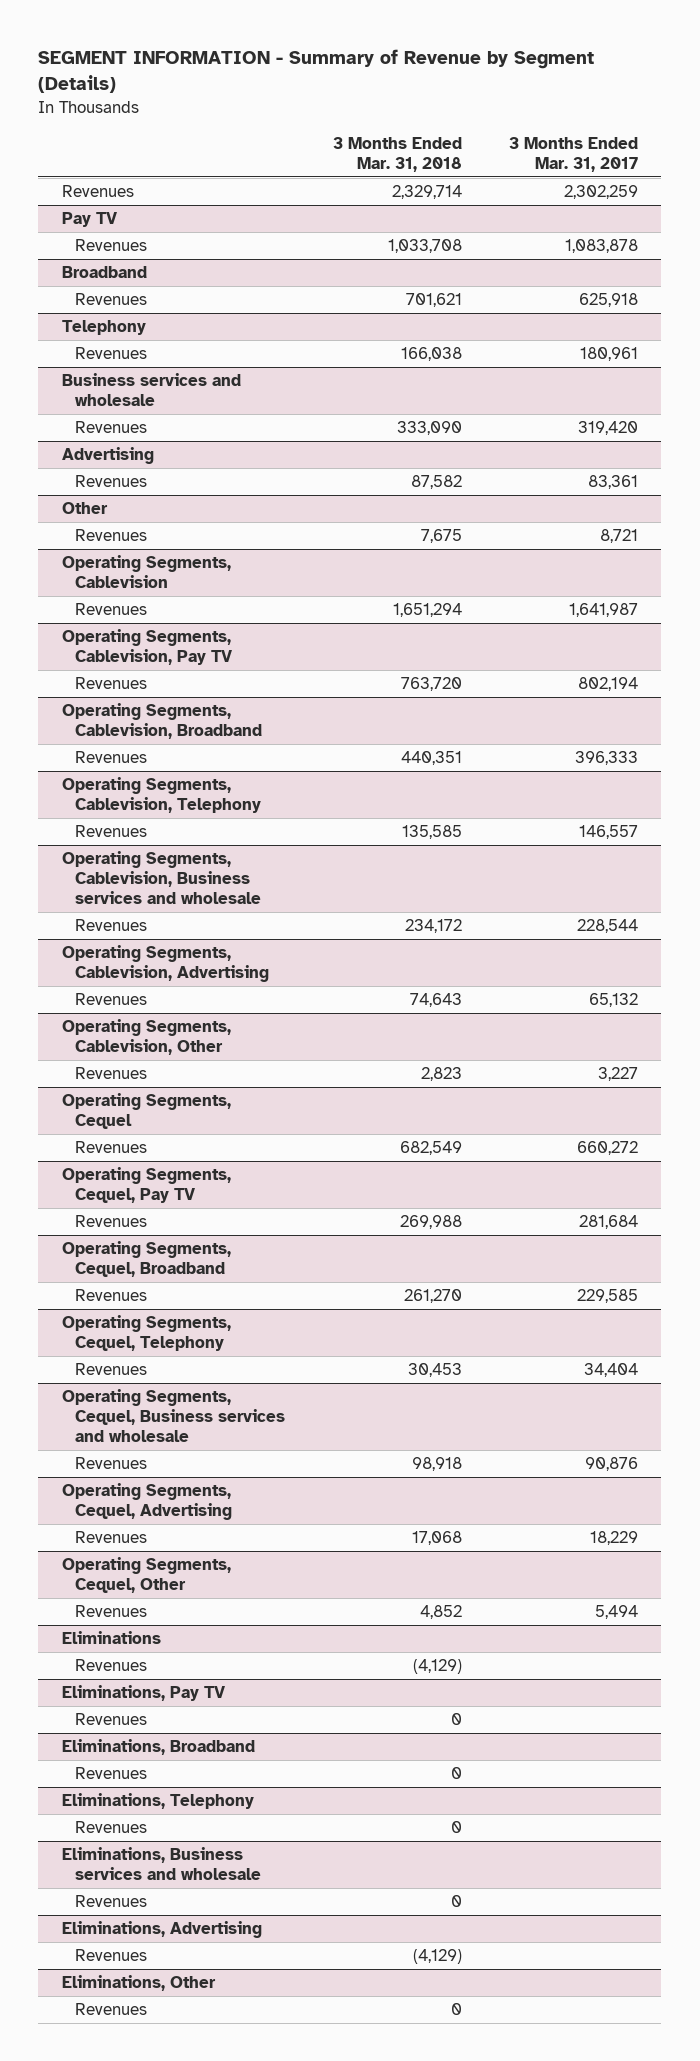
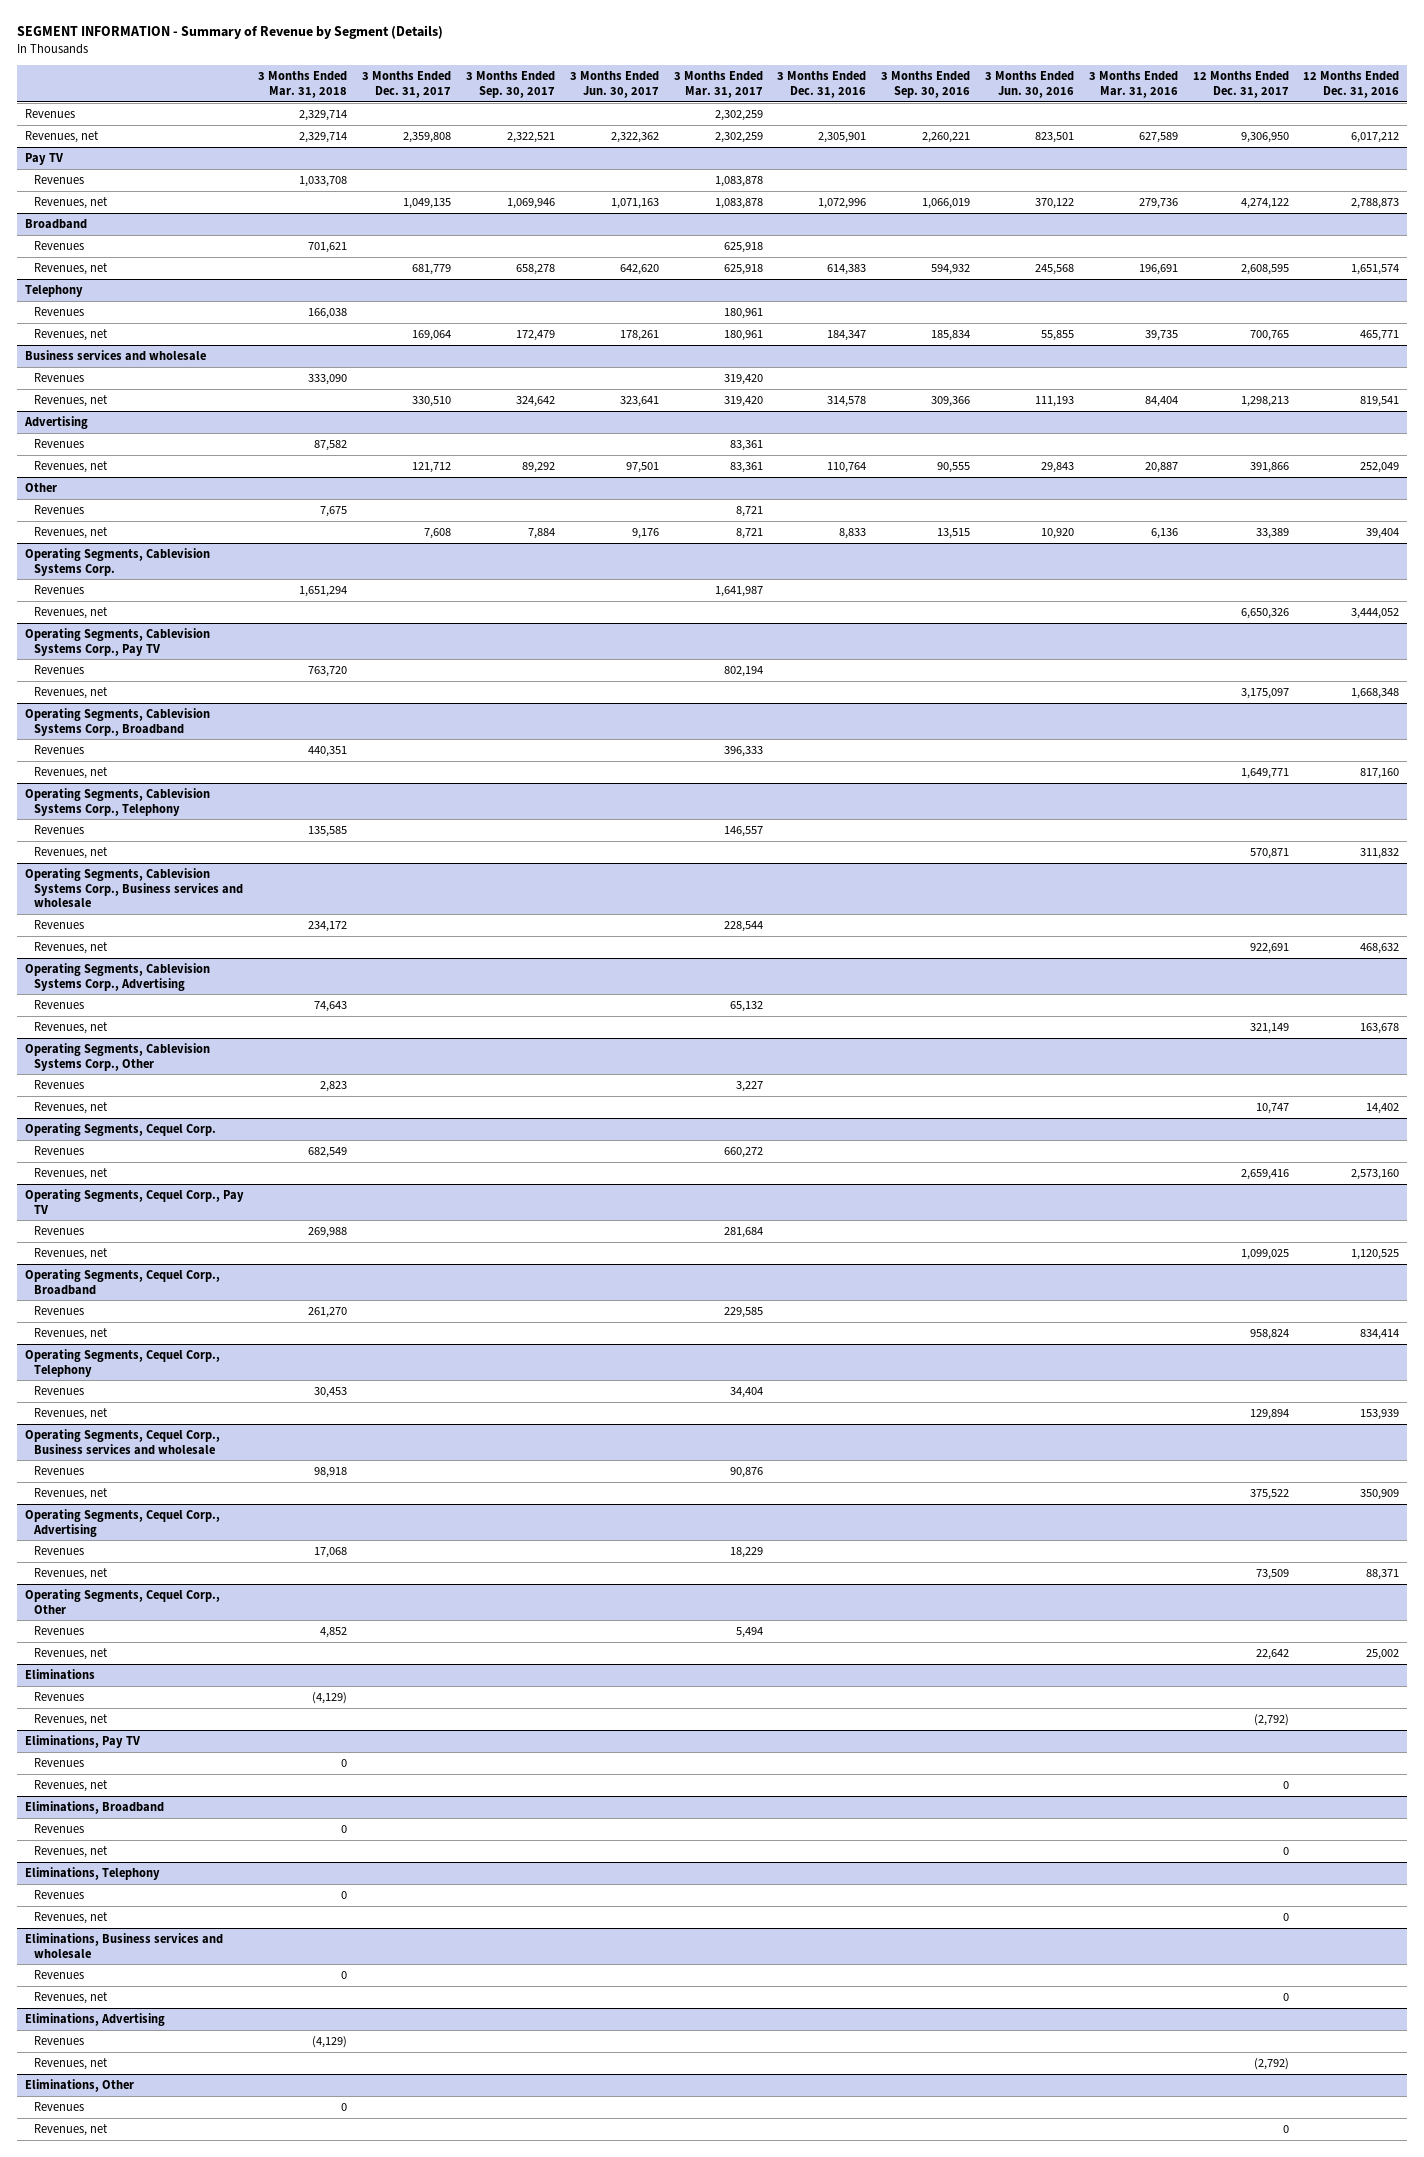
- | 3 Months Ended Mar. 31, 2018 | 3 Months Ended Mar. 31, 2017
+ | 3 Months Ended Mar. 31, 2018 | 3 Months Ended Dec. 31, 2017 | 3 Months Ended Sep. 30, 2017 | 3 Months Ended Jun. 30, 2017 | 3 Months Ended Mar. 31, 2017 | 3 Months Ended Dec. 31, 2016 | 3 Months Ended Sep. 30, 2016 | 3 Months Ended Jun. 30, 2016 | 3 Months Ended Mar. 31, 2016 | 12 Months Ended Dec. 31, 2017 | 12 Months Ended Dec. 31, 2016
+ Revenues, net | 2,329,714 | 2,359,808 | 2,322,521 | 2,322,362 | 2,302,259 | 2,305,901 | 2,260,221 | 823,501 | 627,589 | 9,306,950 | 6,017,212
@ Pay TV
+ Revenues, net | | 1,049,135 | 1,069,946 | 1,071,163 | 1,083,878 | 1,072,996 | 1,066,019 | 370,122 | 279,736 | 4,274,122 | 2,788,873
@ Broadband
+ Revenues, net | | 681,779 | 658,278 | 642,620 | 625,918 | 614,383 | 594,932 | 245,568 | 196,691 | 2,608,595 | 1,651,574
@ Telephony
+ Revenues, net | | 169,064 | 172,479 | 178,261 | 180,961 | 184,347 | 185,834 | 55,855 | 39,735 | 700,765 | 465,771
@ Business services and wholesale
+ Revenues, net | | 330,510 | 324,642 | 323,641 | 319,420 | 314,578 | 309,366 | 111,193 | 84,404 | 1,298,213 | 819,541
@ Advertising
+ Revenues, net | | 121,712 | 89,292 | 97,501 | 83,361 | 110,764 | 90,555 | 29,843 | 20,887 | 391,866 | 252,049
- Operating Segments, Cablevision
@ Other
+ Revenues, net | | 7,608 | 7,884 | 9,176 | 8,721 | 8,833 | 13,515 | 10,920 | 6,136 | 33,389 | 39,404
+ Operating Segments, Cablevision Systems Corp.
- Operating Segments, Cablevision, Pay TV
+ Revenues, net | | | | | | | | | | 6,650,326 | 3,444,052
+ Operating Segments, Cablevision Systems Corp., Pay TV
- Operating Segments, Cablevision, Broadband
+ Revenues, net | | | | | | | | | | 3,175,097 | 1,668,348
+ Operating Segments, Cablevision Systems Corp., Broadband
- Operating Segments, Cablevision, Telephony
+ Revenues, net | | | | | | | | | | 1,649,771 | 817,160
+ Operating Segments, Cablevision Systems Corp., Telephony
- Operating Segments, Cablevision, Business services and wholesale
+ Revenues, net | | | | | | | | | | 570,871 | 311,832
+ Operating Segments, Cablevision Systems Corp., Business services and wholesale
- Operating Segments, Cablevision, Advertising
+ Revenues, net | | | | | | | | | | 922,691 | 468,632
+ Operating Segments, Cablevision Systems Corp., Advertising
- Operating Segments, Cablevision, Other
+ Revenues, net | | | | | | | | | | 321,149 | 163,678
+ Operating Segments, Cablevision Systems Corp., Other
- Operating Segments, Cequel
+ Revenues, net | | | | | | | | | | 10,747 | 14,402
+ Operating Segments, Cequel Corp.
- Operating Segments, Cequel, Pay TV
+ Revenues, net | | | | | | | | | | 2,659,416 | 2,573,160
+ Operating Segments, Cequel Corp., Pay TV
- Operating Segments, Cequel, Broadband
+ Revenues, net | | | | | | | | | | 1,099,025 | 1,120,525
+ Operating Segments, Cequel Corp., Broadband
- Operating Segments, Cequel, Telephony
+ Revenues, net | | | | | | | | | | 958,824 | 834,414
+ Operating Segments, Cequel Corp., Telephony
- Operating Segments, Cequel, Business services and wholesale
+ Revenues, net | | | | | | | | | | 129,894 | 153,939
+ Operating Segments, Cequel Corp., Business services and wholesale
- Operating Segments, Cequel, Advertising
+ Revenues, net | | | | | | | | | | 375,522 | 350,909
+ Operating Segments, Cequel Corp., Advertising
- Operating Segments, Cequel, Other
+ Revenues, net | | | | | | | | | | 73,509 | 88,371
+ Operating Segments, Cequel Corp., Other
+ Revenues, net | | | | | | | | | | 22,642 | 25,002
@ Eliminations
+ Revenues, net | | | | | | | | | | (2,792) |
@ Eliminations, Pay TV
+ Revenues, net | | | | | | | | | | 0 |
@ Eliminations, Broadband
+ Revenues, net | | | | | | | | | | 0 |
@ Eliminations, Telephony
+ Revenues, net | | | | | | | | | | 0 |
@ Eliminations, Business services and wholesale
+ Revenues, net | | | | | | | | | | 0 |
@ Eliminations, Advertising
+ Revenues, net | | | | | | | | | | (2,792) |
@ Eliminations, Other
+ Revenues, net | | | | | | | | | | 0 |

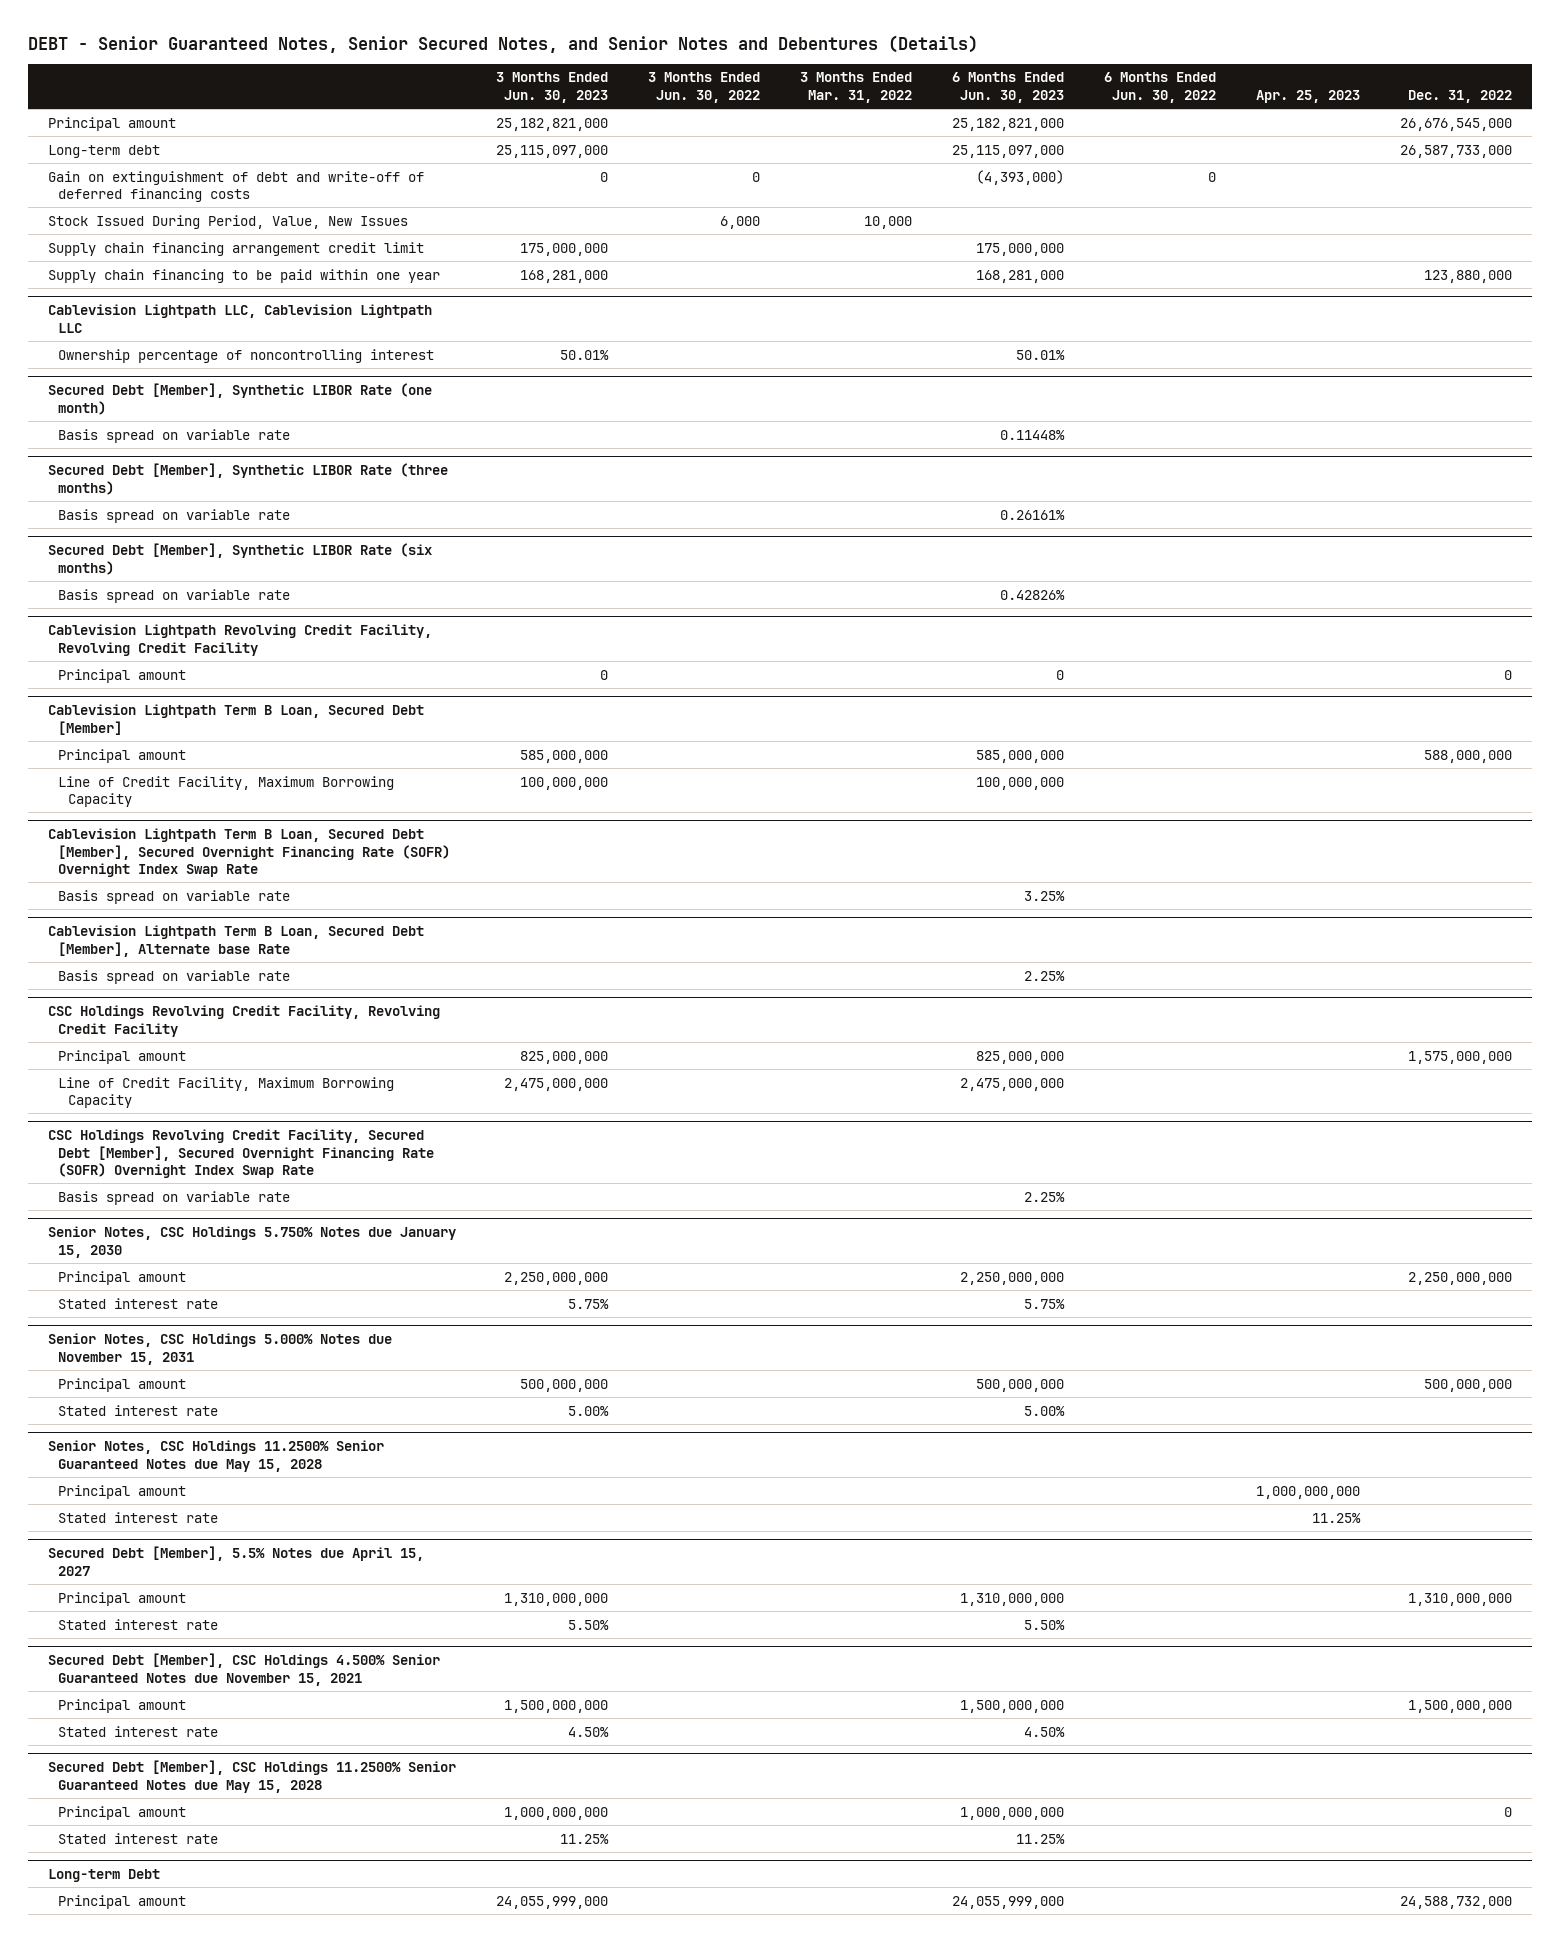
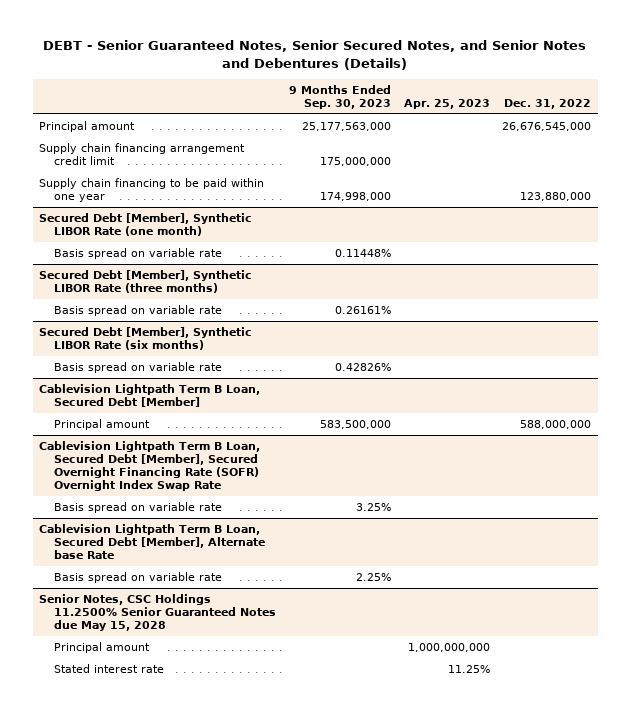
- | 3 Months Ended Jun. 30, 2023 | 3 Months Ended Jun. 30, 2022 | 3 Months Ended Mar. 31, 2022 | 6 Months Ended Jun. 30, 2023 | 6 Months Ended Jun. 30, 2022 | Apr. 25, 2023 | Dec. 31, 2022
+ | 9 Months Ended Sep. 30, 2023 | Apr. 25, 2023 | Dec. 31, 2022
- Long-term debt | 25,115,097,000 | | | 25,115,097,000 | | | 26,587,733,000
- Gain on extinguishment of debt and write-off of deferred financing costs | 0 | 0 | | (4,393,000) | 0 | |
- Stock Issued During Period, Value, New Issues | | 6,000 | 10,000 | | | |
- Cablevision Lightpath LLC, Cablevision Lightpath LLC
- Ownership percentage of noncontrolling interest | 50.01% | | | 50.01% | | |
- Cablevision Lightpath Revolving Credit Facility, Revolving Credit Facility
- Principal amount | 0 | | | 0 | | | 0
@ Cablevision Lightpath Term B Loan, Secured Debt [Member]
- Line of Credit Facility, Maximum Borrowing Capacity | 100,000,000 | | | 100,000,000 | | |
- CSC Holdings Revolving Credit Facility, Revolving Credit Facility
- Principal amount | 825,000,000 | | | 825,000,000 | | | 1,575,000,000
- Line of Credit Facility, Maximum Borrowing Capacity | 2,475,000,000 | | | 2,475,000,000 | | |
- CSC Holdings Revolving Credit Facility, Secured Debt [Member], Secured Overnight Financing Rate (SOFR) Overnight Index Swap Rate
- Basis spread on variable rate | | | | 2.25% | | |
- Senior Notes, CSC Holdings 5.750% Notes due January 15, 2030
- Principal amount | 2,250,000,000 | | | 2,250,000,000 | | | 2,250,000,000
- Stated interest rate | 5.75% | | | 5.75% | | |
- Senior Notes, CSC Holdings 5.000% Notes due November 15, 2031
- Principal amount | 500,000,000 | | | 500,000,000 | | | 500,000,000
- Stated interest rate | 5.00% | | | 5.00% | | |
- Secured Debt [Member], 5.5% Notes due April 15, 2027
- Principal amount | 1,310,000,000 | | | 1,310,000,000 | | | 1,310,000,000
- Stated interest rate | 5.50% | | | 5.50% | | |
- Secured Debt [Member], CSC Holdings 4.500% Senior Guaranteed Notes due November 15, 2021
- Principal amount | 1,500,000,000 | | | 1,500,000,000 | | | 1,500,000,000
- Stated interest rate | 4.50% | | | 4.50% | | |
- Secured Debt [Member], CSC Holdings 11.2500% Senior Guaranteed Notes due May 15, 2028
- Principal amount | 1,000,000,000 | | | 1,000,000,000 | | | 0
- Stated interest rate | 11.25% | | | 11.25% | | |
- Long-term Debt
- Principal amount | 24,055,999,000 | | | 24,055,999,000 | | | 24,588,732,000

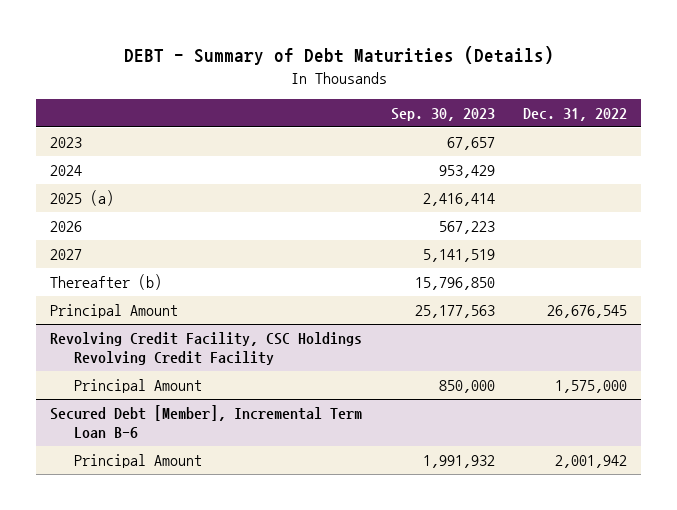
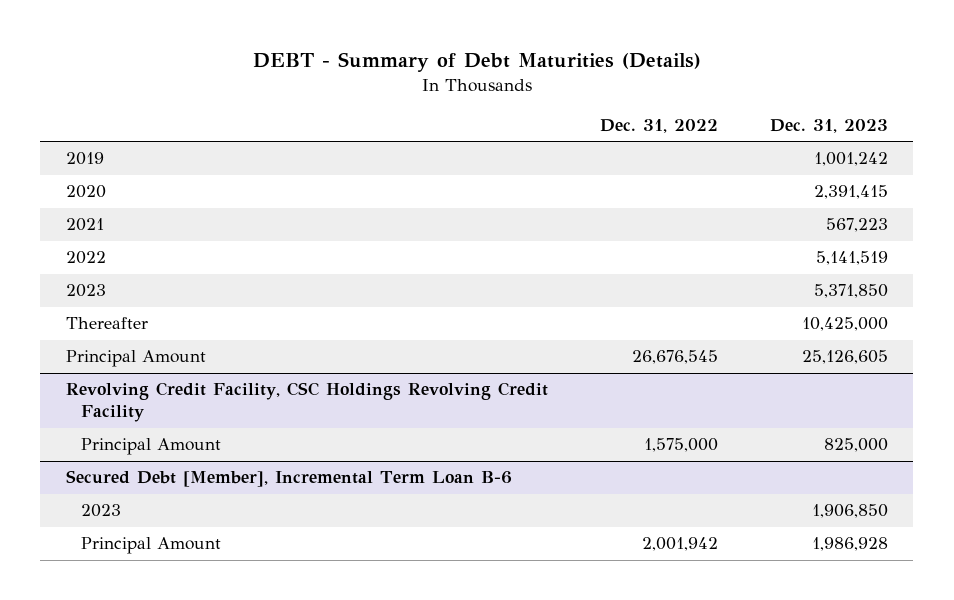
- | Sep. 30, 2023 | Dec. 31, 2022
+ | Dec. 31, 2022 | Dec. 31, 2023
+ 2019 | | 1,001,242
+ 2020 | | 2,391,415
+ 2021 | | 567,223
+ 2022 | | 5,141,519
- 2024 | 953,429 |
- 2025 (a) | 2,416,414 |
- 2026 | 567,223 |
- 2027 | 5,141,519 |
- Thereafter (b) | 15,796,850 |
+ Thereafter | | 10,425,000
@ Secured Debt [Member], Incremental Term Loan B-6
+ 2023 | | 1,906,850

